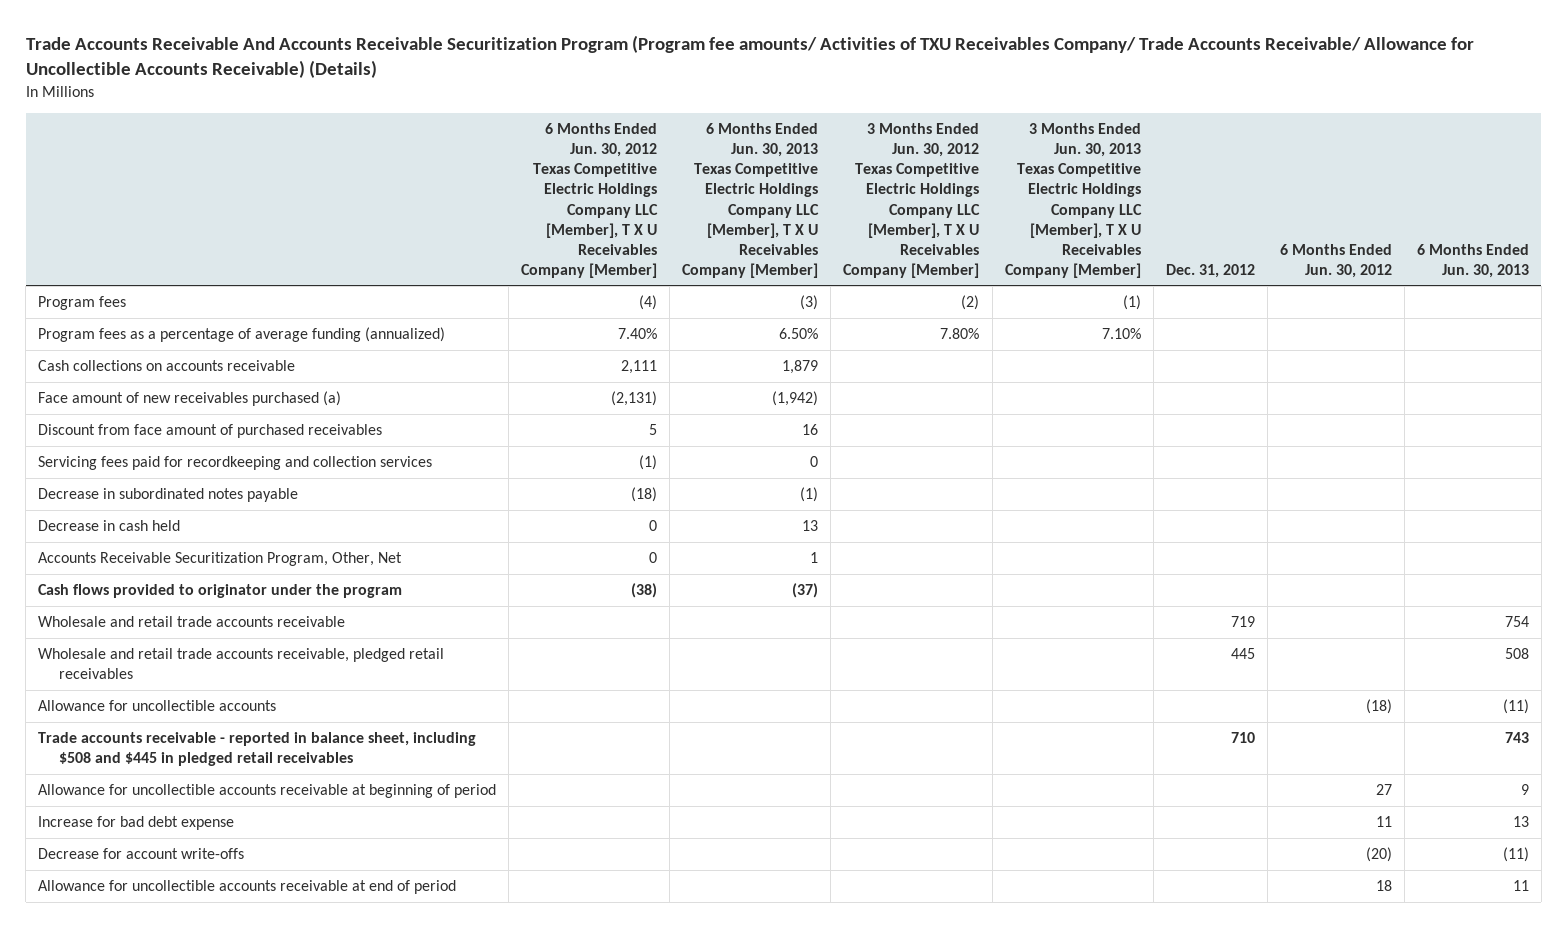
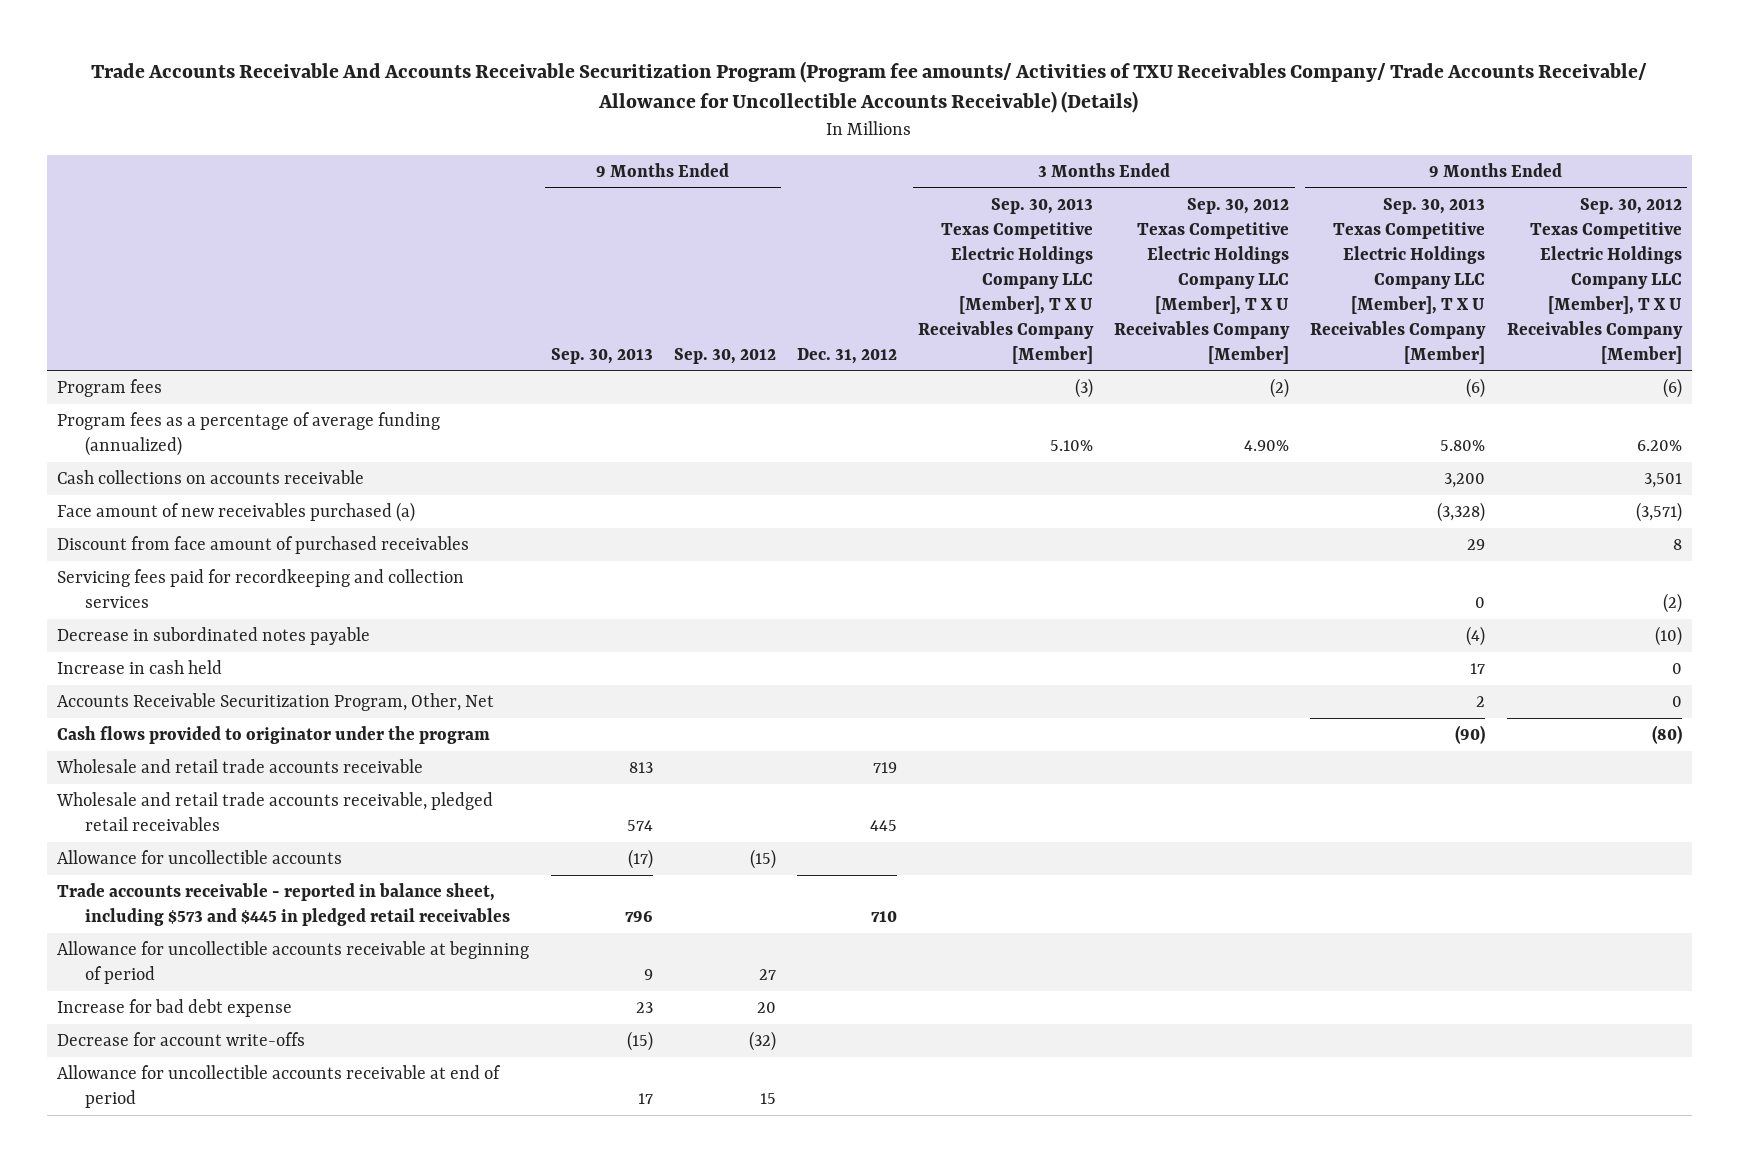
- | 6 Months Ended Jun. 30, 2012 Texas Competitive Electric Holdings Company LLC [Member], T X U Receivables Company [Member] | 6 Months Ended Jun. 30, 2013 Texas Competitive Electric Holdings Company LLC [Member], T X U Receivables Company [Member] | 3 Months Ended Jun. 30, 2012 Texas Competitive Electric Holdings Company LLC [Member], T X U Receivables Company [Member] | 3 Months Ended Jun. 30, 2013 Texas Competitive Electric Holdings Company LLC [Member], T X U Receivables Company [Member] | Dec. 31, 2012 | 6 Months Ended Jun. 30, 2012 | 6 Months Ended Jun. 30, 2013
+ | 9 Months Ended Sep. 30, 2013 | 9 Months Ended Sep. 30, 2012 | Dec. 31, 2012 | 3 Months Ended Sep. 30, 2013 Texas Competitive Electric Holdings Company LLC [Member], T X U Receivables Company [Member] | 3 Months Ended Sep. 30, 2012 Texas Competitive Electric Holdings Company LLC [Member], T X U Receivables Company [Member] | 9 Months Ended Sep. 30, 2013 Texas Competitive Electric Holdings Company LLC [Member], T X U Receivables Company [Member] | 9 Months Ended Sep. 30, 2012 Texas Competitive Electric Holdings Company LLC [Member], T X U Receivables Company [Member]
- Decrease in cash held | 0 | 13 | | | | |
+ Increase in cash held | | | | | | 17 | 0
- Trade accounts receivable - reported in balance sheet, including $508 and $445 in pledged retail receivables | | | | | 710 | | 743
+ Trade accounts receivable - reported in balance sheet, including $573 and $445 in pledged retail receivables | 796 | | 710 | | | |

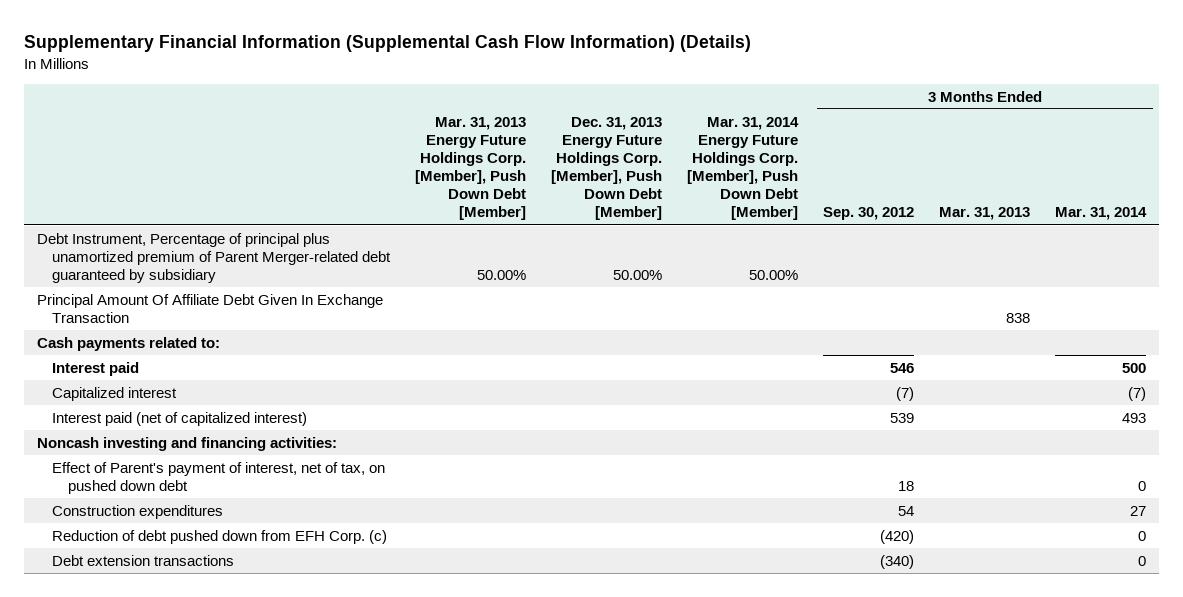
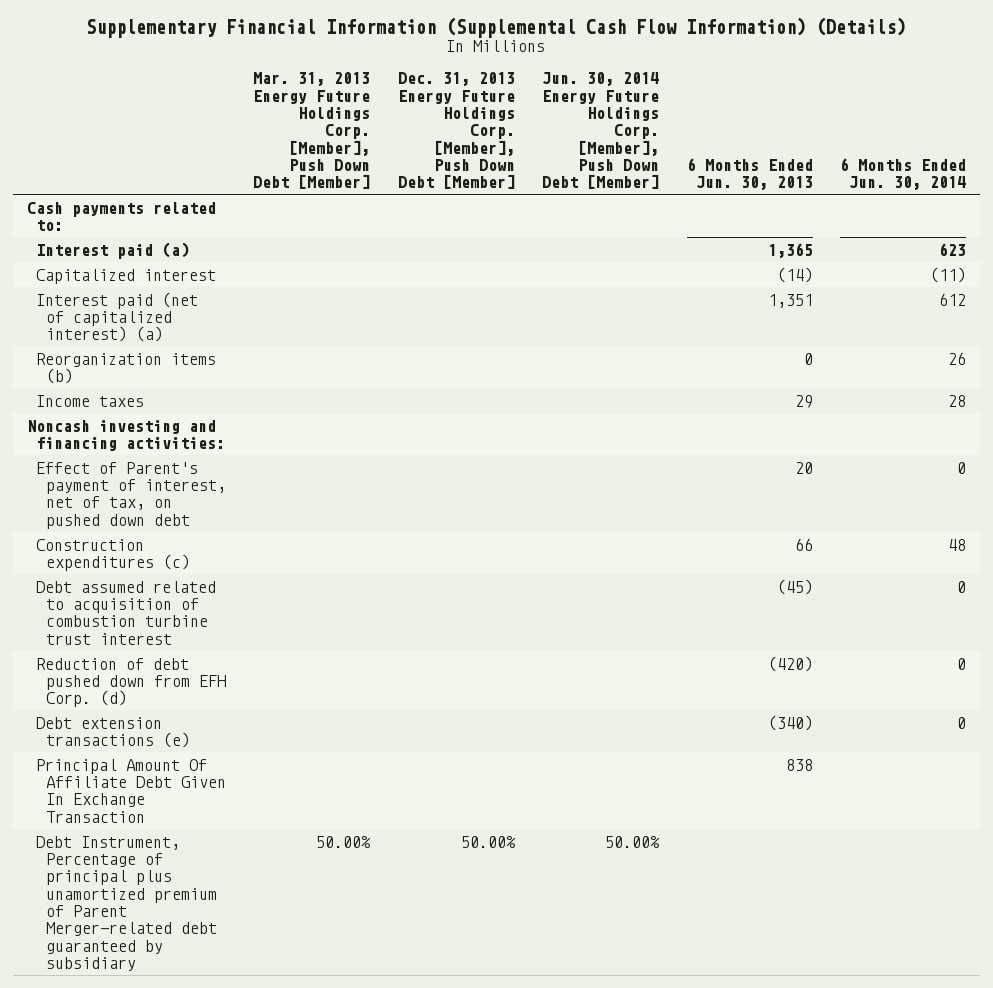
- | Mar. 31, 2013 Energy Future Holdings Corp. [Member], Push Down Debt [Member] | Dec. 31, 2013 Energy Future Holdings Corp. [Member], Push Down Debt [Member] | Mar. 31, 2014 Energy Future Holdings Corp. [Member], Push Down Debt [Member] | 3 Months Ended Sep. 30, 2012 | 3 Months Ended Mar. 31, 2013 | 3 Months Ended Mar. 31, 2014
+ | Mar. 31, 2013 Energy Future Holdings Corp. [Member], Push Down Debt [Member] | Dec. 31, 2013 Energy Future Holdings Corp. [Member], Push Down Debt [Member] | Jun. 30, 2014 Energy Future Holdings Corp. [Member], Push Down Debt [Member] | 6 Months Ended Jun. 30, 2013 | 6 Months Ended Jun. 30, 2014
- Interest paid | | | | 546 | | 500
+ Interest paid (a) | | | | 1,365 | 623
- Interest paid (net of capitalized interest) | | | | 539 | | 493
+ Interest paid (net of capitalized interest) (a) | | | | 1,351 | 612
+ Reorganization items (b) | | | | 0 | 26
+ Income taxes | | | | 29 | 28
- Construction expenditures | | | | 54 | | 27
- Reduction of debt pushed down from EFH Corp. (c) | | | | (420) | | 0
- Debt extension transactions | | | | (340) | | 0
+ Construction expenditures (c) | | | | 66 | 48
+ Debt assumed related to acquisition of combustion turbine trust interest | | | | (45) | 0
+ Reduction of debt pushed down from EFH Corp. (d) | | | | (420) | 0
+ Debt extension transactions (e) | | | | (340) | 0
moved down: Principal Amount Of Affiliate Debt Given In Exchange Transaction | | | | 838 |
moved down: Debt Instrument, Percentage of principal plus unamortized premium of Parent Merger-related debt guaranteed by subsidiary | 50.00% | 50.00% | 50.00% | |

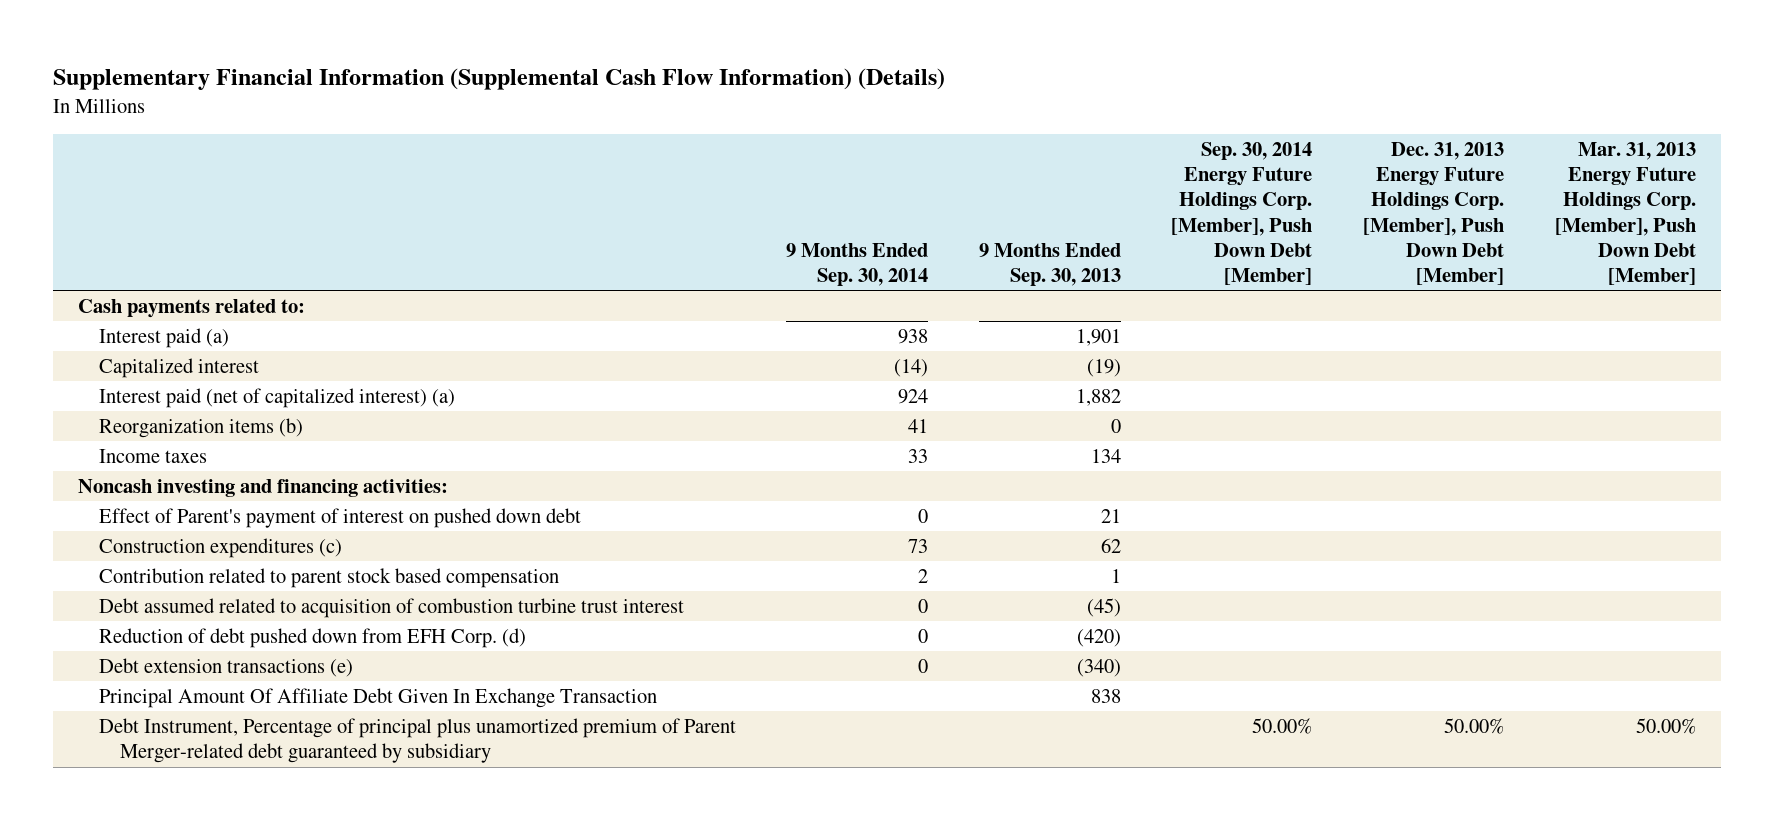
- | Mar. 31, 2013 Energy Future Holdings Corp. [Member], Push Down Debt [Member] | Dec. 31, 2013 Energy Future Holdings Corp. [Member], Push Down Debt [Member] | Jun. 30, 2014 Energy Future Holdings Corp. [Member], Push Down Debt [Member] | 6 Months Ended Jun. 30, 2013 | 6 Months Ended Jun. 30, 2014
+ | 9 Months Ended Sep. 30, 2014 | 9 Months Ended Sep. 30, 2013 | Sep. 30, 2014 Energy Future Holdings Corp. [Member], Push Down Debt [Member] | Dec. 31, 2013 Energy Future Holdings Corp. [Member], Push Down Debt [Member] | Mar. 31, 2013 Energy Future Holdings Corp. [Member], Push Down Debt [Member]
- Effect of Parent's payment of interest, net of tax, on pushed down debt | | | | 20 | 0
+ Effect of Parent's payment of interest on pushed down debt | 0 | 21 | | |
+ Contribution related to parent stock based compensation | 2 | 1 | | |

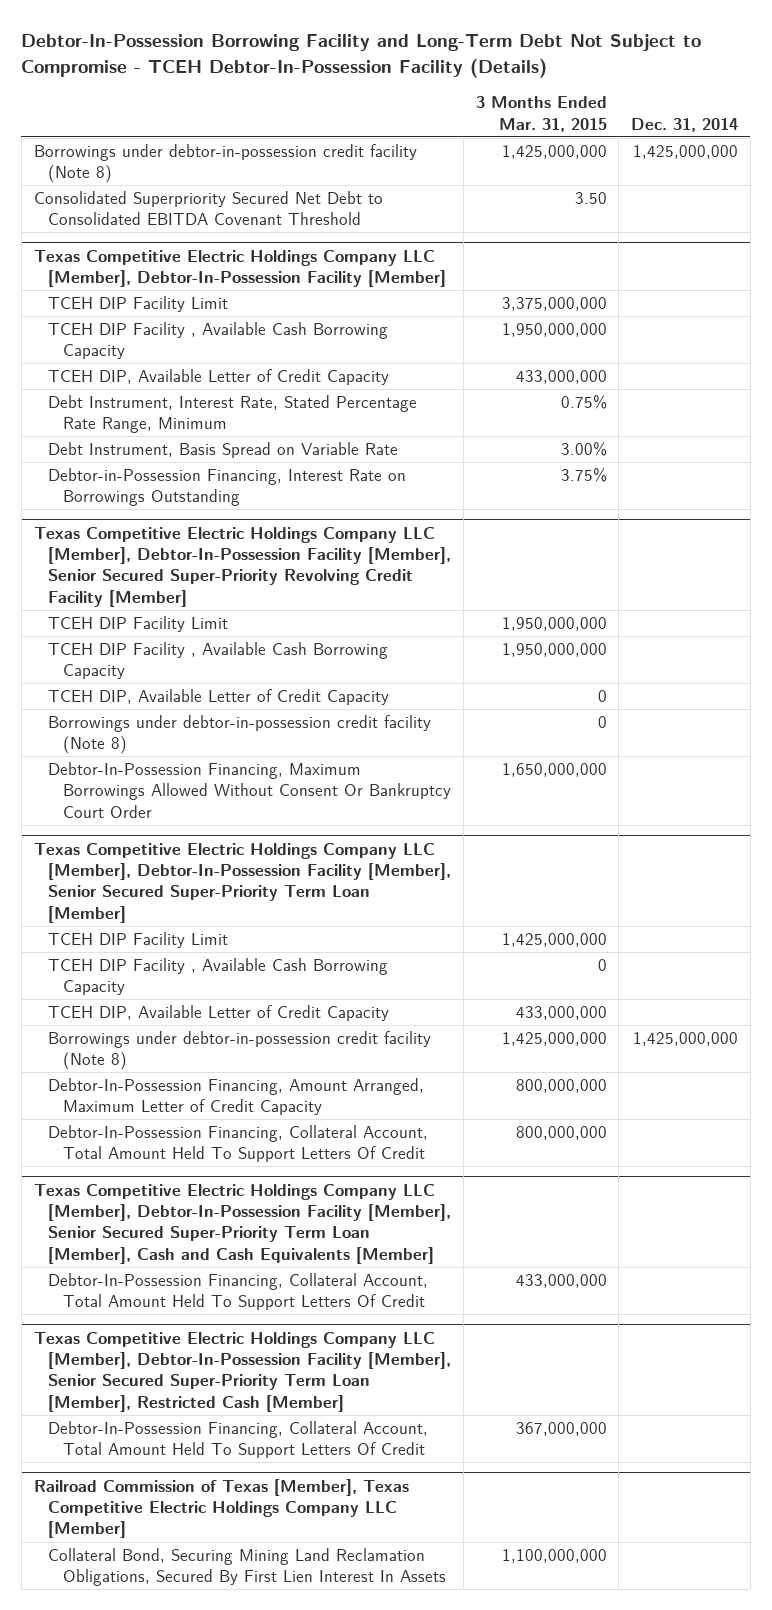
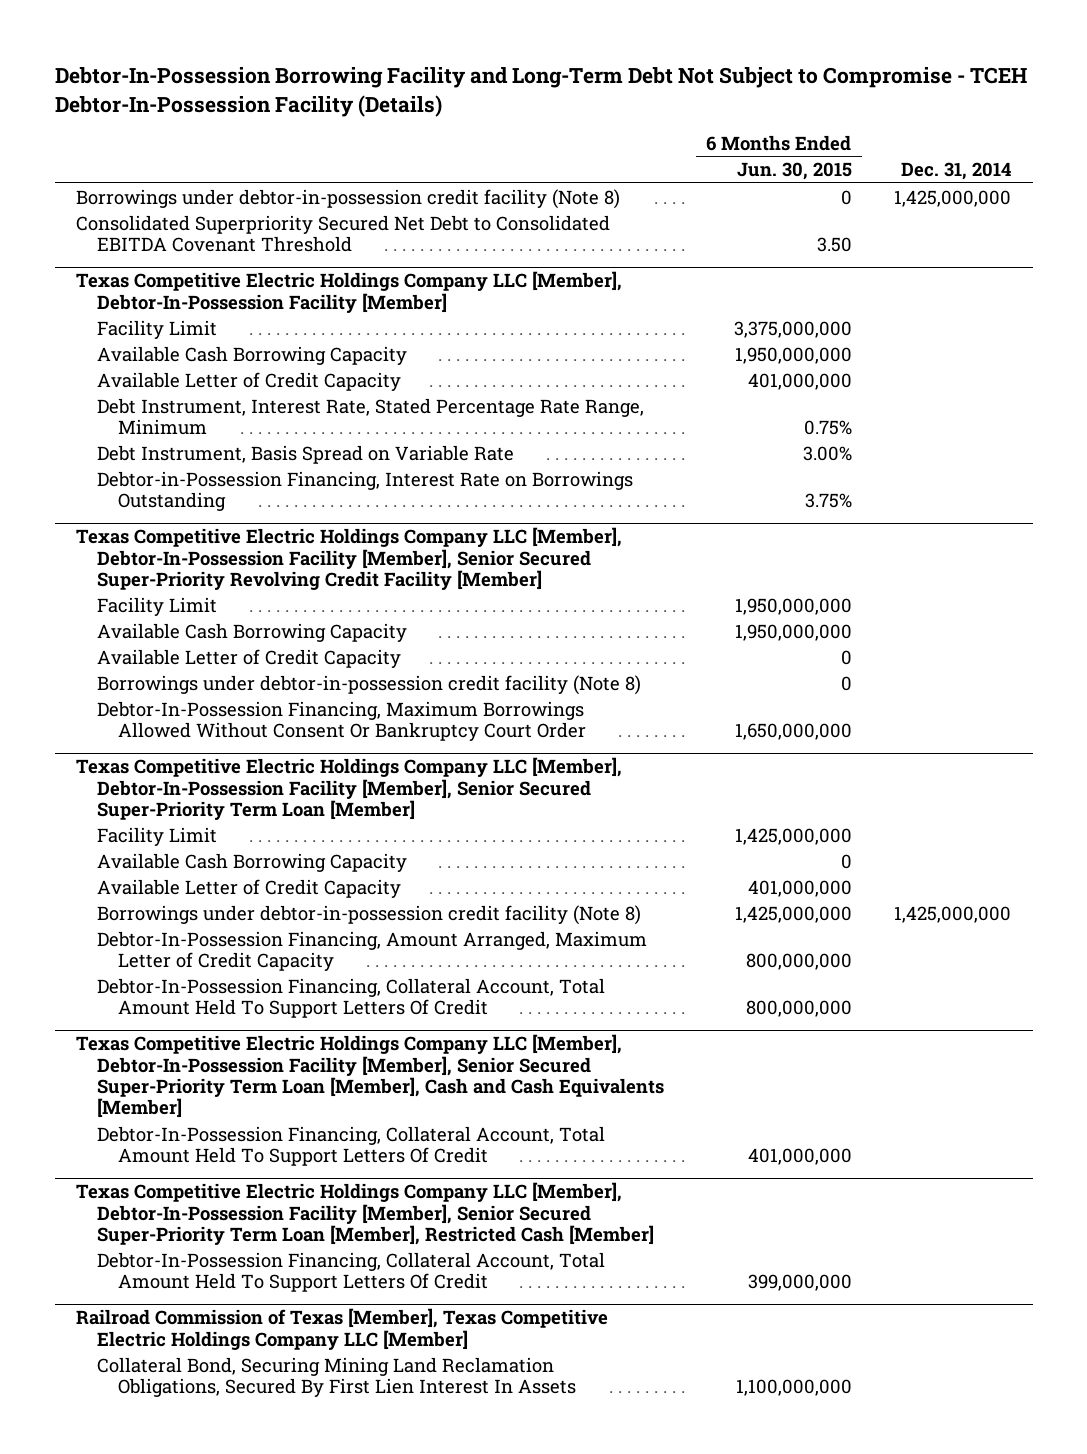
- | 3 Months Ended Mar. 31, 2015 | Dec. 31, 2014
+ | 6 Months Ended Jun. 30, 2015 | Dec. 31, 2014
@ Texas Competitive Electric Holdings Company LLC [Member], Debtor-In-Possession Facility [Member]
- TCEH DIP Facility Limit | 3,375,000,000 |
- TCEH DIP Facility , Available Cash Borrowing Capacity | 1,950,000,000 |
- TCEH DIP, Available Letter of Credit Capacity | 433,000,000 |
+ Facility Limit | 3,375,000,000 |
+ Available Cash Borrowing Capacity | 1,950,000,000 |
+ Available Letter of Credit Capacity | 401,000,000 |
@ Texas Competitive Electric Holdings Company LLC [Member], Debtor-In-Possession Facility [Member], Senior Secured Super-Priority Revolving Credit Facility [Member]
- TCEH DIP Facility Limit | 1,950,000,000 |
- TCEH DIP Facility , Available Cash Borrowing Capacity | 1,950,000,000 |
- TCEH DIP, Available Letter of Credit Capacity | 0 |
+ Facility Limit | 1,950,000,000 |
+ Available Cash Borrowing Capacity | 1,950,000,000 |
+ Available Letter of Credit Capacity | 0 |
@ Texas Competitive Electric Holdings Company LLC [Member], Debtor-In-Possession Facility [Member], Senior Secured Super-Priority Term Loan [Member]
- TCEH DIP Facility Limit | 1,425,000,000 |
- TCEH DIP Facility , Available Cash Borrowing Capacity | 0 |
- TCEH DIP, Available Letter of Credit Capacity | 433,000,000 |
+ Facility Limit | 1,425,000,000 |
+ Available Cash Borrowing Capacity | 0 |
+ Available Letter of Credit Capacity | 401,000,000 |

